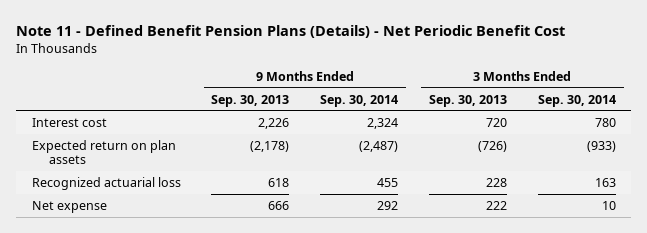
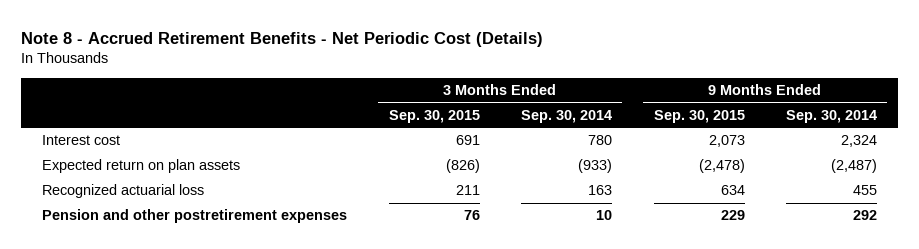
- Note 11 - Defined Benefit Pension Plans (Details) - Net Periodic Benefit Cost
+ Note 8 - Accrued Retirement Benefits - Net Periodic Cost (Details)
- | 9 Months Ended Sep. 30, 2013 | 9 Months Ended Sep. 30, 2014 | 3 Months Ended Sep. 30, 2013 | 3 Months Ended Sep. 30, 2014
+ | 3 Months Ended Sep. 30, 2015 | 3 Months Ended Sep. 30, 2014 | 9 Months Ended Sep. 30, 2015 | 9 Months Ended Sep. 30, 2014
- Net expense | 666 | 292 | 222 | 10
+ Pension and other postretirement expenses | 76 | 10 | 229 | 292

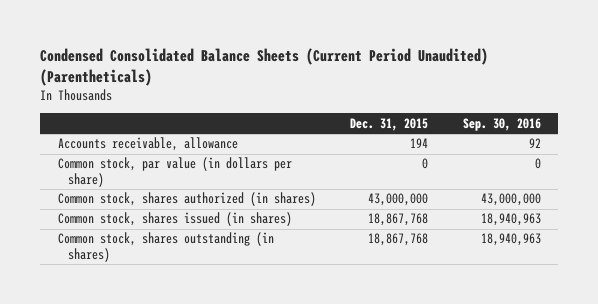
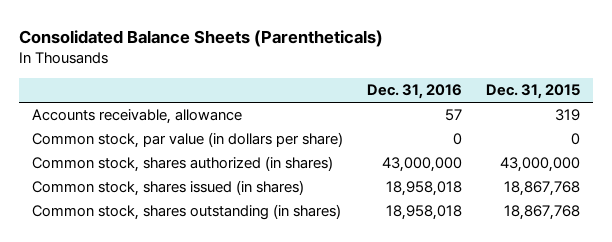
- Condensed Consolidated Balance Sheets (Current Period Unaudited) (Parentheticals)
+ Consolidated Balance Sheets (Parentheticals)
- | Dec. 31, 2015 | Sep. 30, 2016
+ | Dec. 31, 2016 | Dec. 31, 2015
- Accounts receivable, allowance | 194 | 92
+ Accounts receivable, allowance | 57 | 319

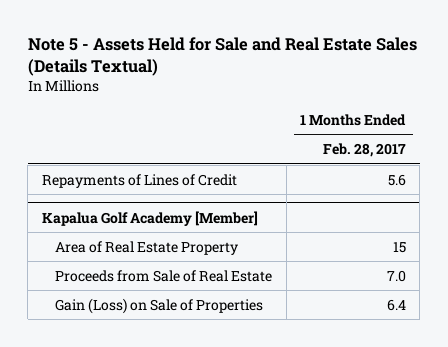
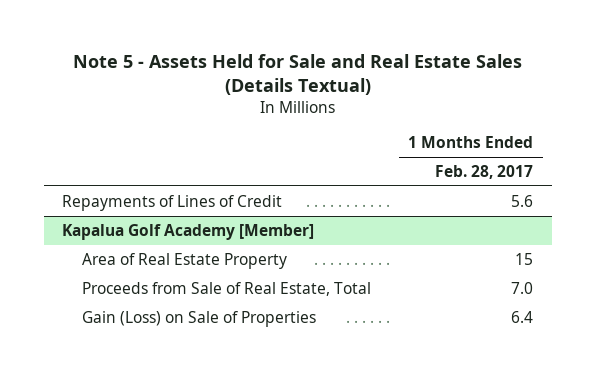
@ Kapalua Golf Academy [Member]
- Proceeds from Sale of Real Estate | 7.0
+ Proceeds from Sale of Real Estate, Total | 7.0

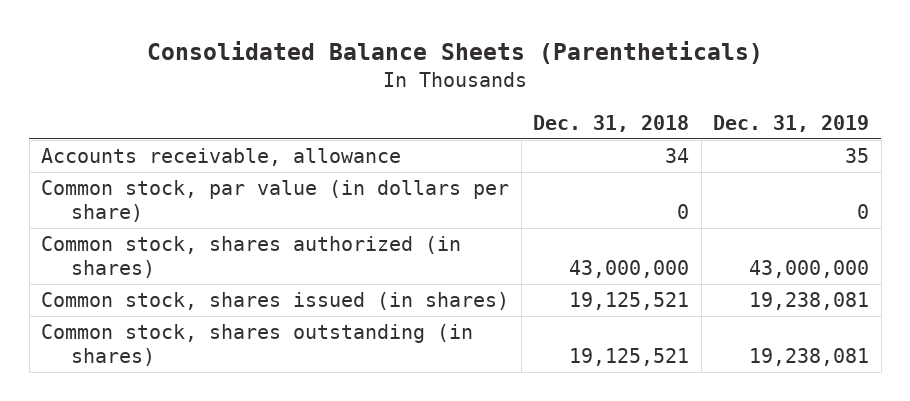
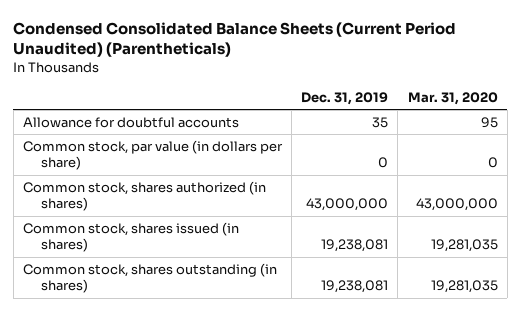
- Consolidated Balance Sheets (Parentheticals)
+ Condensed Consolidated Balance Sheets (Current Period Unaudited) (Parentheticals)
- | Dec. 31, 2018 | Dec. 31, 2019
+ | Dec. 31, 2019 | Mar. 31, 2020
- Accounts receivable, allowance | 34 | 35
+ Allowance for doubtful accounts | 35 | 95

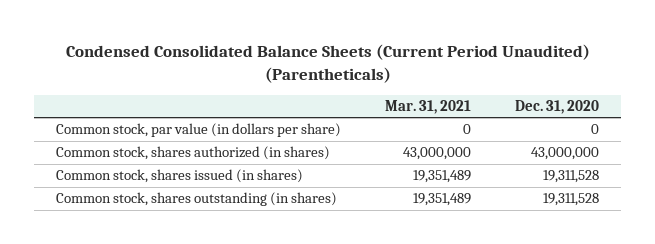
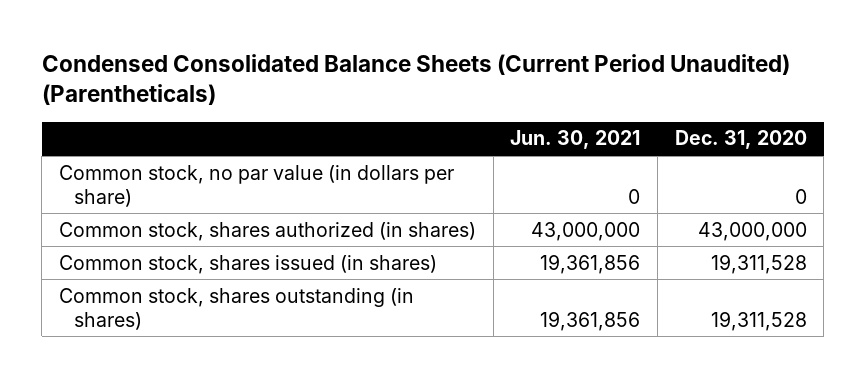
- | Mar. 31, 2021 | Dec. 31, 2020
+ | Jun. 30, 2021 | Dec. 31, 2020
- Common stock, par value (in dollars per share) | 0 | 0
+ Common stock, no par value (in dollars per share) | 0 | 0

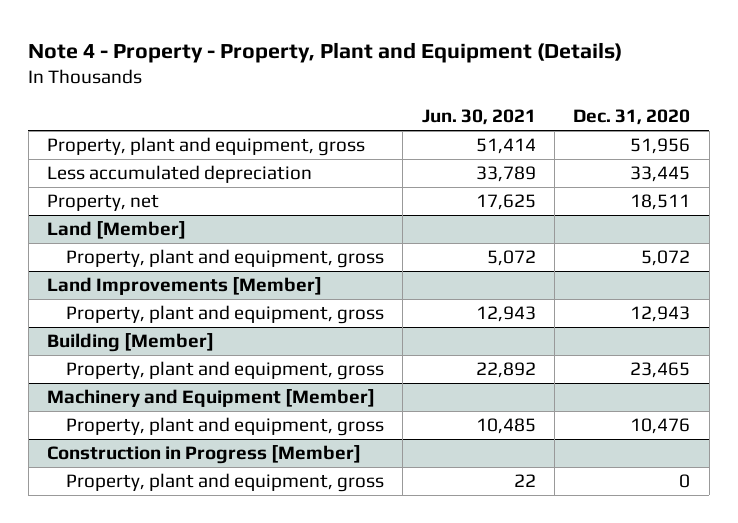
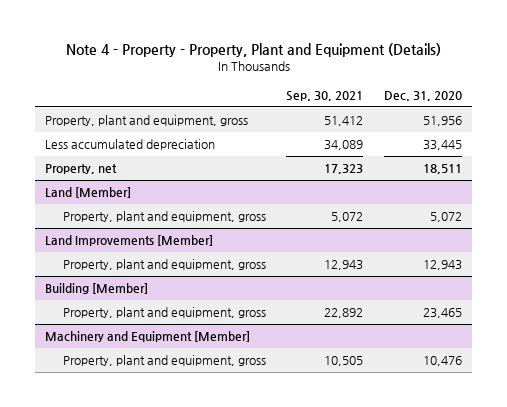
- | Jun. 30, 2021 | Dec. 31, 2020
+ | Sep. 30, 2021 | Dec. 31, 2020
- Construction in Progress [Member]
- Property, plant and equipment, gross | 22 | 0

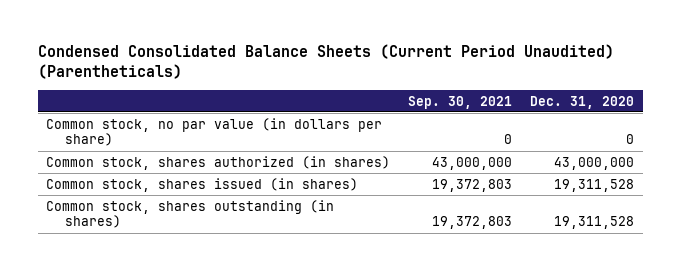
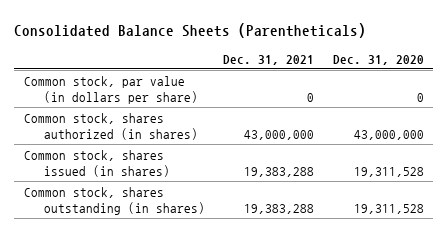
- Condensed Consolidated Balance Sheets (Current Period Unaudited) (Parentheticals)
+ Consolidated Balance Sheets (Parentheticals)
- | Sep. 30, 2021 | Dec. 31, 2020
+ | Dec. 31, 2021 | Dec. 31, 2020
- Common stock, no par value (in dollars per share) | 0 | 0
+ Common stock, par value (in dollars per share) | 0 | 0

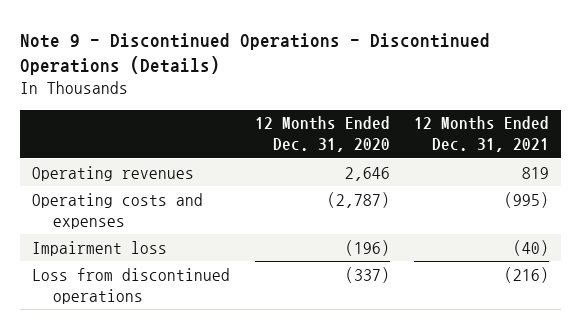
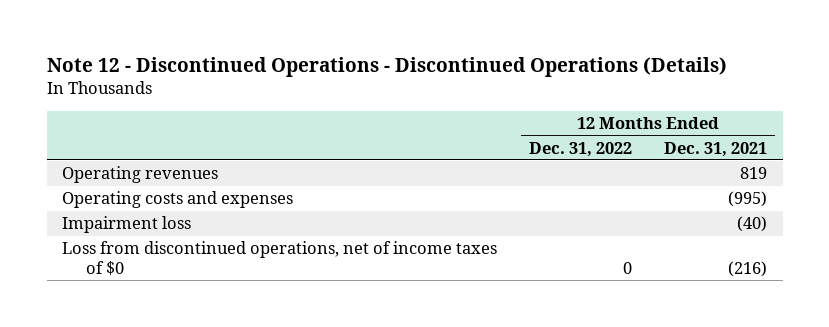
- Note 9 - Discontinued Operations - Discontinued Operations (Details)
+ Note 12 - Discontinued Operations - Discontinued Operations (Details)
- | 12 Months Ended Dec. 31, 2020 | 12 Months Ended Dec. 31, 2021
+ | 12 Months Ended Dec. 31, 2022 | 12 Months Ended Dec. 31, 2021
- Loss from discontinued operations | (337) | (216)
+ Loss from discontinued operations, net of income taxes of $0 | 0 | (216)

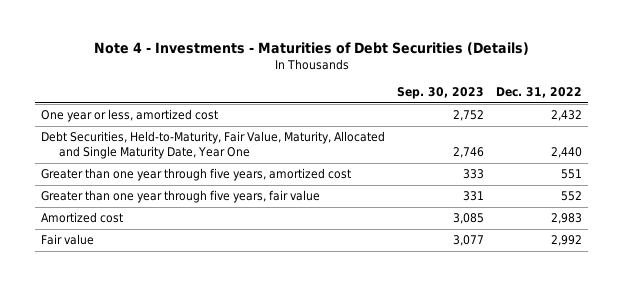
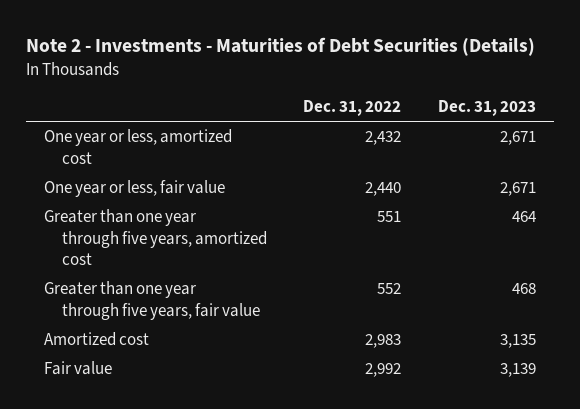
- Note 4 - Investments - Maturities of Debt Securities (Details)
+ Note 2 - Investments - Maturities of Debt Securities (Details)
- | Sep. 30, 2023 | Dec. 31, 2022
+ | Dec. 31, 2022 | Dec. 31, 2023
- Debt Securities, Held-to-Maturity, Fair Value, Maturity, Allocated and Single Maturity Date, Year One | 2,746 | 2,440
+ One year or less, fair value | 2,440 | 2,671

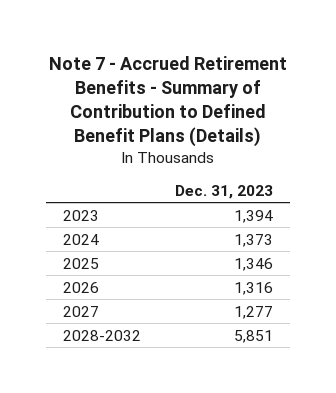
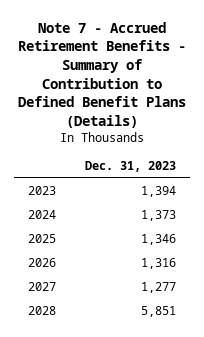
- 2028-2032 | 5,851
+ 2028 | 5,851

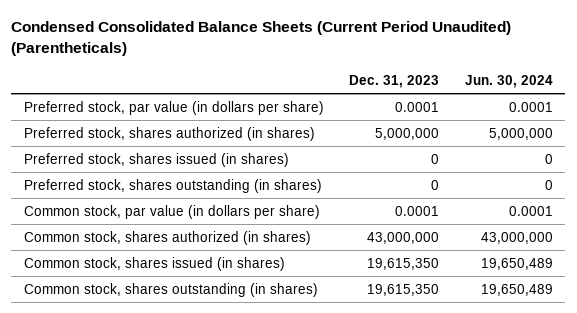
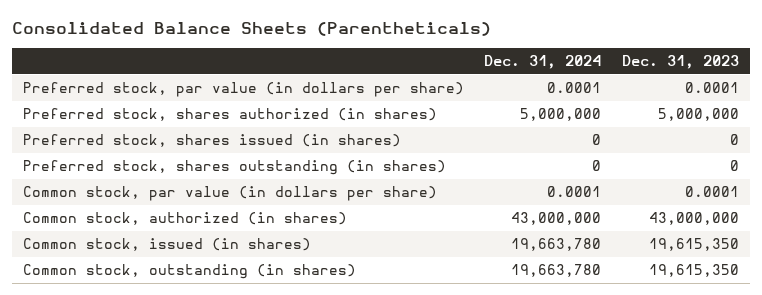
- Condensed Consolidated Balance Sheets (Current Period Unaudited) (Parentheticals)
+ Consolidated Balance Sheets (Parentheticals)
- | Dec. 31, 2023 | Jun. 30, 2024
+ | Dec. 31, 2024 | Dec. 31, 2023
- Common stock, shares authorized (in shares) | 43,000,000 | 43,000,000
- Common stock, shares issued (in shares) | 19,615,350 | 19,650,489
- Common stock, shares outstanding (in shares) | 19,615,350 | 19,650,489
+ Common stock, authorized (in shares) | 43,000,000 | 43,000,000
+ Common stock, issued (in shares) | 19,663,780 | 19,615,350
+ Common stock, outstanding (in shares) | 19,663,780 | 19,615,350

